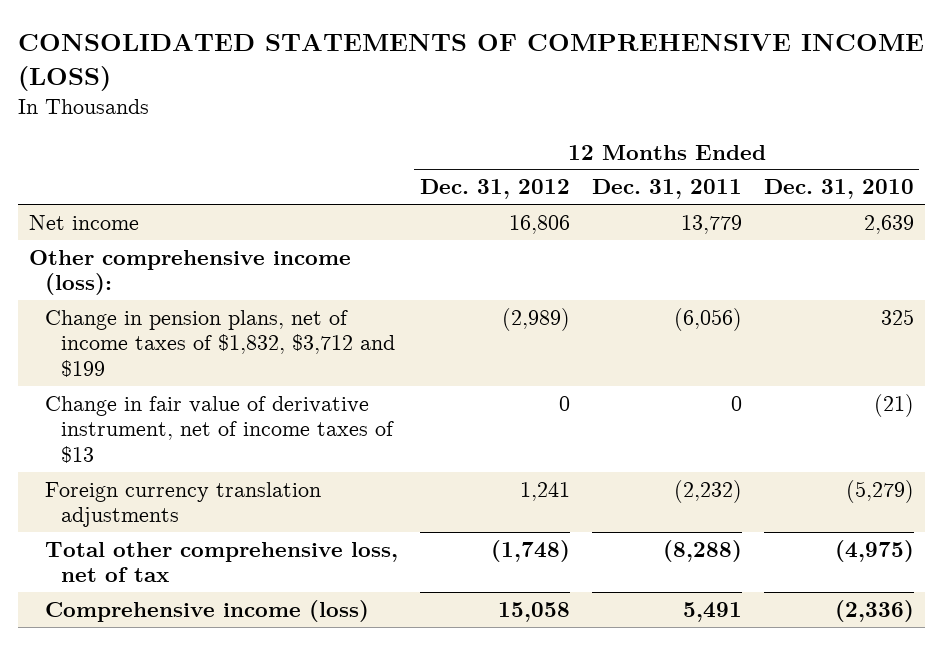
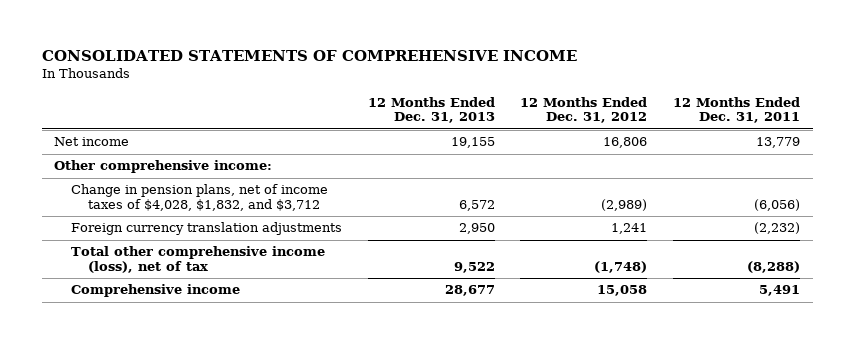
- CONSOLIDATED STATEMENTS OF COMPREHENSIVE INCOME (LOSS)
+ CONSOLIDATED STATEMENTS OF COMPREHENSIVE INCOME
- | 12 Months Ended Dec. 31, 2012 | 12 Months Ended Dec. 31, 2011 | 12 Months Ended Dec. 31, 2010
+ | 12 Months Ended Dec. 31, 2013 | 12 Months Ended Dec. 31, 2012 | 12 Months Ended Dec. 31, 2011
- Other comprehensive income (loss):
- Change in pension plans, net of income taxes of $1,832, $3,712 and $199 | (2,989) | (6,056) | 325
- Change in fair value of derivative instrument, net of income taxes of $13 | 0 | 0 | (21)
+ Other comprehensive income:
+ Change in pension plans, net of income taxes of $4,028, $1,832, and $3,712 | 6,572 | (2,989) | (6,056)
- Total other comprehensive loss, net of tax | (1,748) | (8,288) | (4,975)
- Comprehensive income (loss) | 15,058 | 5,491 | (2,336)
+ Total other comprehensive income (loss), net of tax | 9,522 | (1,748) | (8,288)
+ Comprehensive income | 28,677 | 15,058 | 5,491

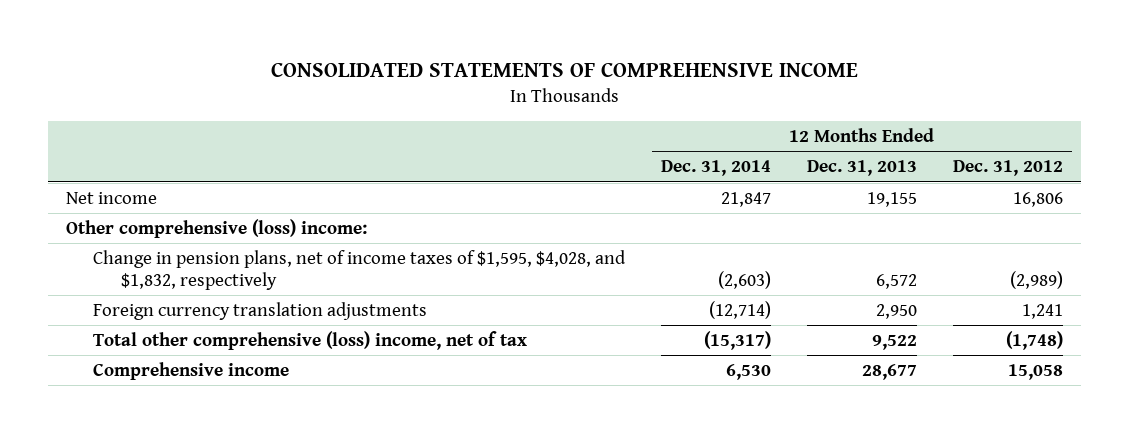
- | 12 Months Ended Dec. 31, 2013 | 12 Months Ended Dec. 31, 2012 | 12 Months Ended Dec. 31, 2011
+ | 12 Months Ended Dec. 31, 2014 | 12 Months Ended Dec. 31, 2013 | 12 Months Ended Dec. 31, 2012
- Other comprehensive income:
- Change in pension plans, net of income taxes of $4,028, $1,832, and $3,712 | 6,572 | (2,989) | (6,056)
+ Other comprehensive (loss) income:
+ Change in pension plans, net of income taxes of $1,595, $4,028, and $1,832, respectively | (2,603) | 6,572 | (2,989)
- Total other comprehensive income (loss), net of tax | 9,522 | (1,748) | (8,288)
+ Total other comprehensive (loss) income, net of tax | (15,317) | 9,522 | (1,748)

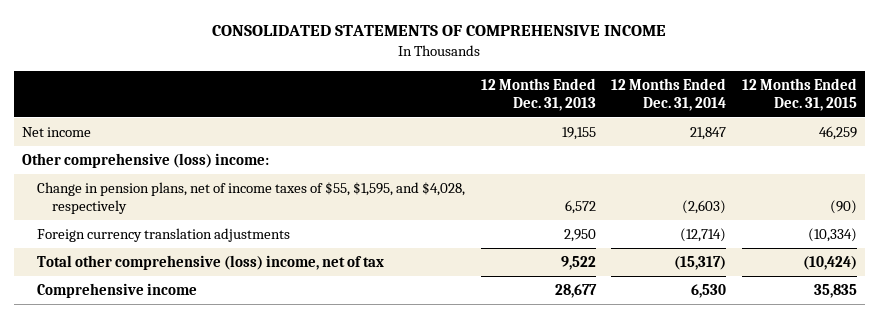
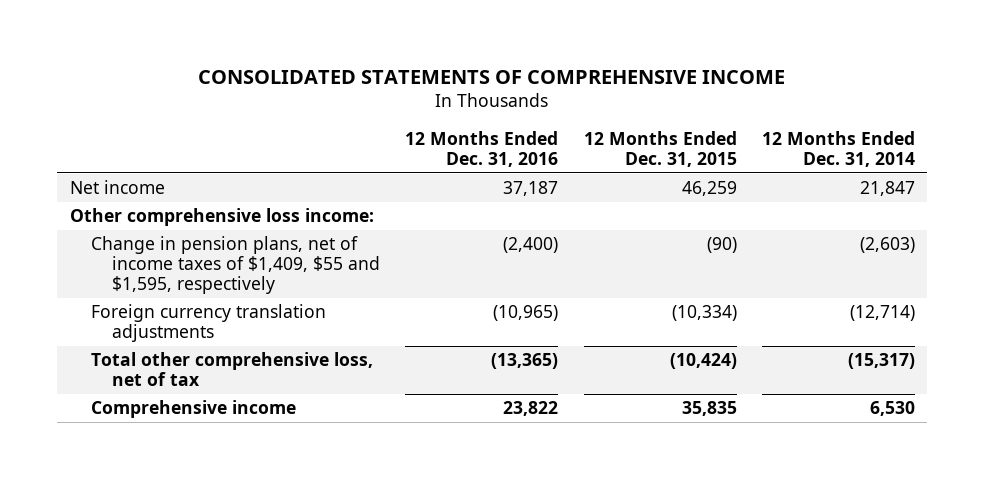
- | 12 Months Ended Dec. 31, 2013 | 12 Months Ended Dec. 31, 2014 | 12 Months Ended Dec. 31, 2015
+ | 12 Months Ended Dec. 31, 2016 | 12 Months Ended Dec. 31, 2015 | 12 Months Ended Dec. 31, 2014
- Other comprehensive (loss) income:
- Change in pension plans, net of income taxes of $55, $1,595, and $4,028, respectively | 6,572 | (2,603) | (90)
+ Other comprehensive loss income:
+ Change in pension plans, net of income taxes of $1,409, $55 and $1,595, respectively | (2,400) | (90) | (2,603)
- Total other comprehensive (loss) income, net of tax | 9,522 | (15,317) | (10,424)
+ Total other comprehensive loss, net of tax | (13,365) | (10,424) | (15,317)

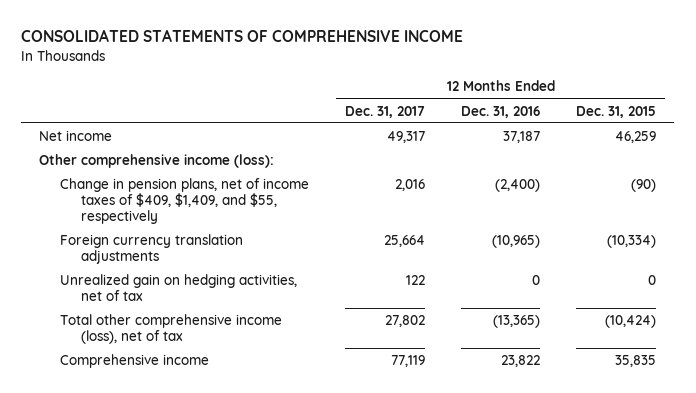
- | 12 Months Ended Dec. 31, 2016 | 12 Months Ended Dec. 31, 2015 | 12 Months Ended Dec. 31, 2014
+ | 12 Months Ended Dec. 31, 2017 | 12 Months Ended Dec. 31, 2016 | 12 Months Ended Dec. 31, 2015
- Other comprehensive loss income:
- Change in pension plans, net of income taxes of $1,409, $55 and $1,595, respectively | (2,400) | (90) | (2,603)
+ Other comprehensive income (loss):
+ Change in pension plans, net of income taxes of $409, $1,409, and $55, respectively | 2,016 | (2,400) | (90)
- Total other comprehensive loss, net of tax | (13,365) | (10,424) | (15,317)
+ Unrealized gain on hedging activities, net of tax | 122 | 0 | 0
+ Total other comprehensive income (loss), net of tax | 27,802 | (13,365) | (10,424)

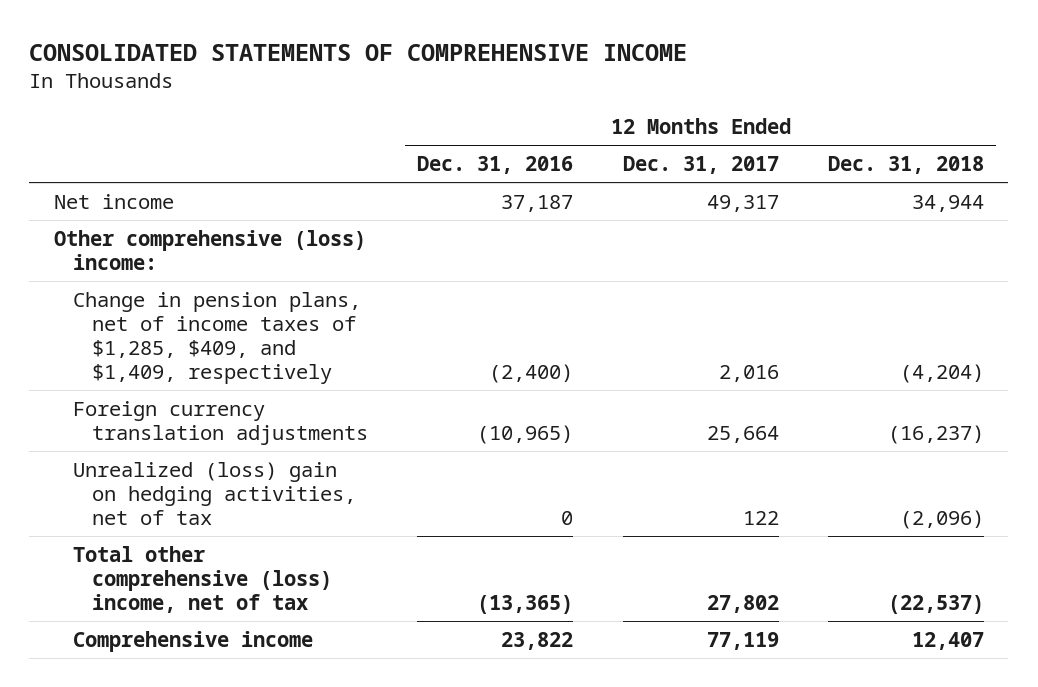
- | 12 Months Ended Dec. 31, 2017 | 12 Months Ended Dec. 31, 2016 | 12 Months Ended Dec. 31, 2015
+ | 12 Months Ended Dec. 31, 2016 | 12 Months Ended Dec. 31, 2017 | 12 Months Ended Dec. 31, 2018
- Other comprehensive income (loss):
- Change in pension plans, net of income taxes of $409, $1,409, and $55, respectively | 2,016 | (2,400) | (90)
+ Other comprehensive (loss) income:
+ Change in pension plans, net of income taxes of $1,285, $409, and $1,409, respectively | (2,400) | 2,016 | (4,204)
- Unrealized gain on hedging activities, net of tax | 122 | 0 | 0
- Total other comprehensive income (loss), net of tax | 27,802 | (13,365) | (10,424)
+ Unrealized (loss) gain on hedging activities, net of tax | 0 | 122 | (2,096)
+ Total other comprehensive (loss) income, net of tax | (13,365) | 27,802 | (22,537)

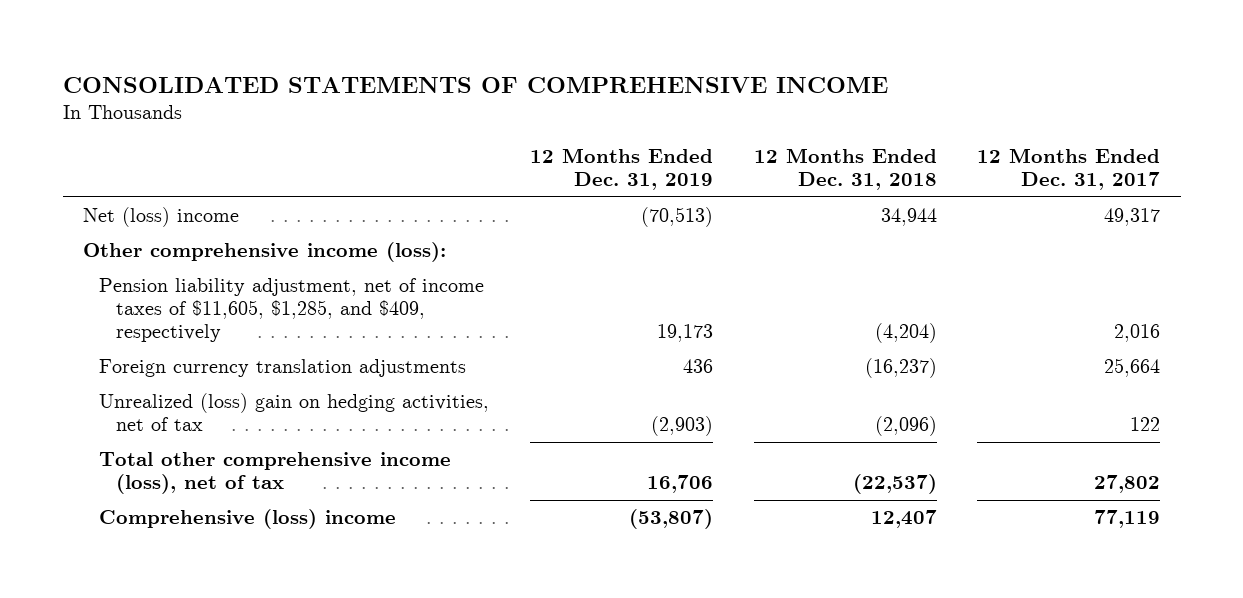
- | 12 Months Ended Dec. 31, 2016 | 12 Months Ended Dec. 31, 2017 | 12 Months Ended Dec. 31, 2018
+ | 12 Months Ended Dec. 31, 2019 | 12 Months Ended Dec. 31, 2018 | 12 Months Ended Dec. 31, 2017
- Net income | 37,187 | 49,317 | 34,944
- Other comprehensive (loss) income:
- Change in pension plans, net of income taxes of $1,285, $409, and $1,409, respectively | (2,400) | 2,016 | (4,204)
+ Net (loss) income | (70,513) | 34,944 | 49,317
+ Other comprehensive income (loss):
+ Pension liability adjustment, net of income taxes of $11,605, $1,285, and $409, respectively | 19,173 | (4,204) | 2,016
- Total other comprehensive (loss) income, net of tax | (13,365) | 27,802 | (22,537)
- Comprehensive income | 23,822 | 77,119 | 12,407
+ Total other comprehensive income (loss), net of tax | 16,706 | (22,537) | 27,802
+ Comprehensive (loss) income | (53,807) | 12,407 | 77,119

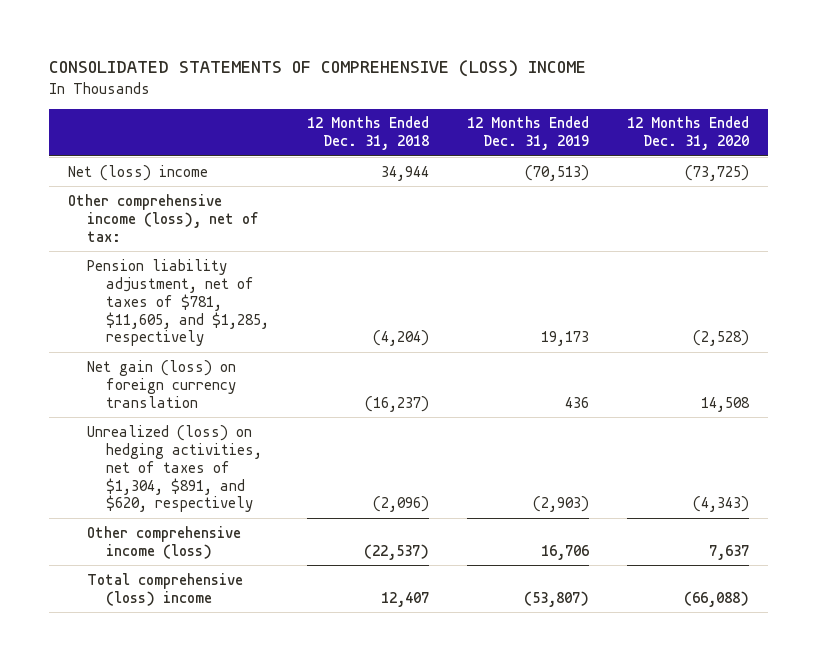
- CONSOLIDATED STATEMENTS OF COMPREHENSIVE INCOME
+ CONSOLIDATED STATEMENTS OF COMPREHENSIVE (LOSS) INCOME
- | 12 Months Ended Dec. 31, 2019 | 12 Months Ended Dec. 31, 2018 | 12 Months Ended Dec. 31, 2017
+ | 12 Months Ended Dec. 31, 2018 | 12 Months Ended Dec. 31, 2019 | 12 Months Ended Dec. 31, 2020
- Other comprehensive income (loss):
- Pension liability adjustment, net of income taxes of $11,605, $1,285, and $409, respectively | 19,173 | (4,204) | 2,016
- Foreign currency translation adjustments | 436 | (16,237) | 25,664
- Unrealized (loss) gain on hedging activities, net of tax | (2,903) | (2,096) | 122
- Total other comprehensive income (loss), net of tax | 16,706 | (22,537) | 27,802
- Comprehensive (loss) income | (53,807) | 12,407 | 77,119
+ Other comprehensive income (loss), net of tax:
+ Pension liability adjustment, net of taxes of $781, $11,605, and $1,285, respectively | (4,204) | 19,173 | (2,528)
+ Net gain (loss) on foreign currency translation | (16,237) | 436 | 14,508
+ Unrealized (loss) on hedging activities, net of taxes of $1,304, $891, and $620, respectively | (2,096) | (2,903) | (4,343)
+ Other comprehensive income (loss) | (22,537) | 16,706 | 7,637
+ Total comprehensive (loss) income | 12,407 | (53,807) | (66,088)

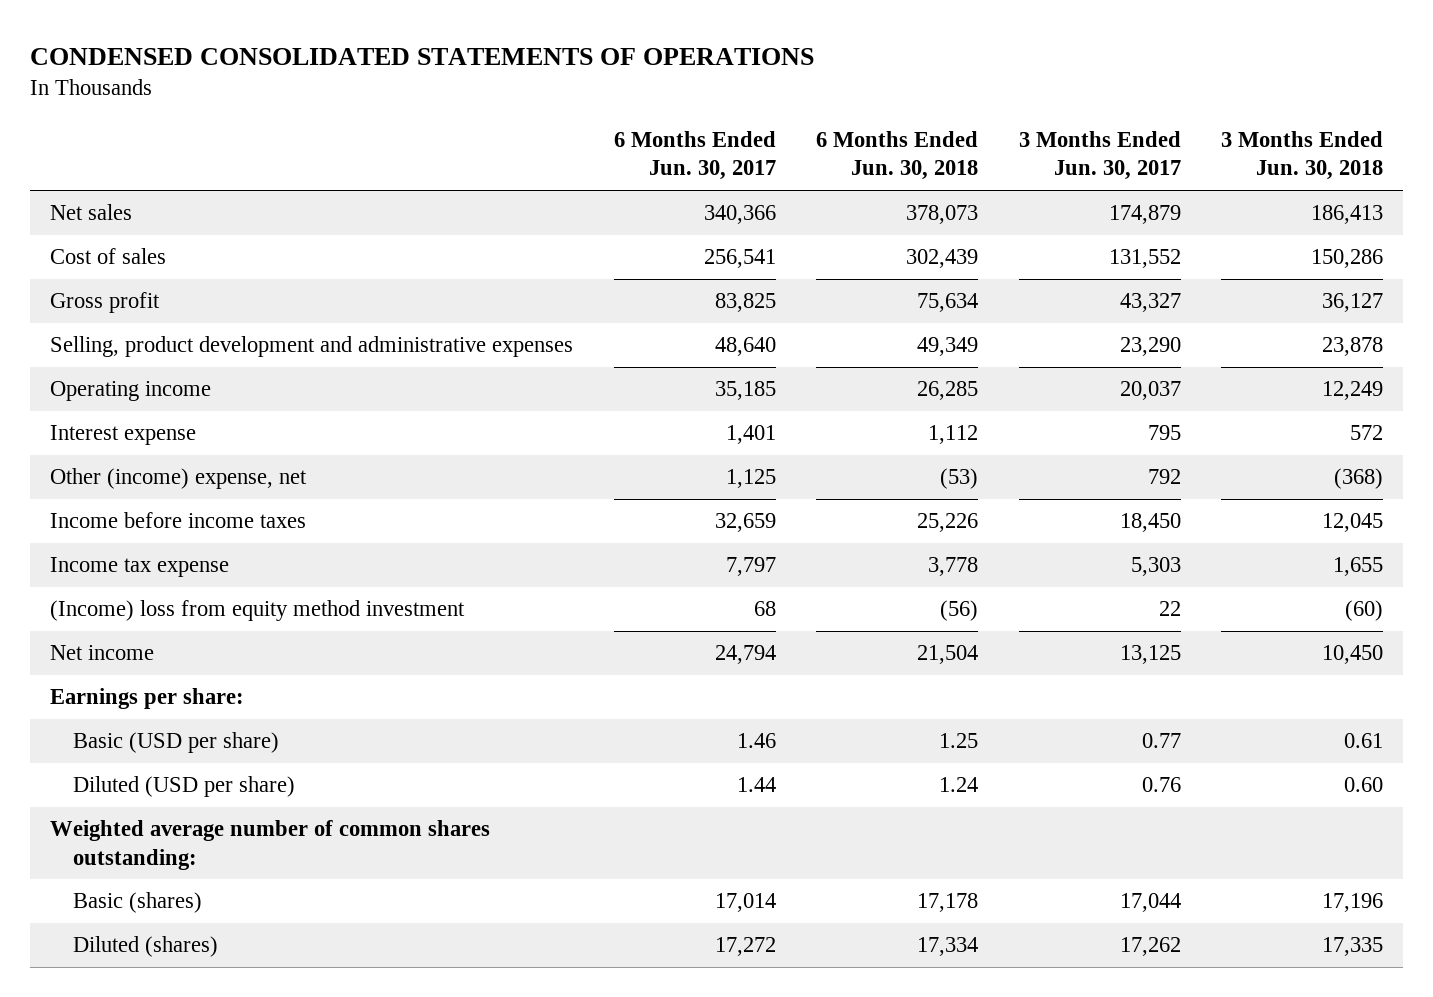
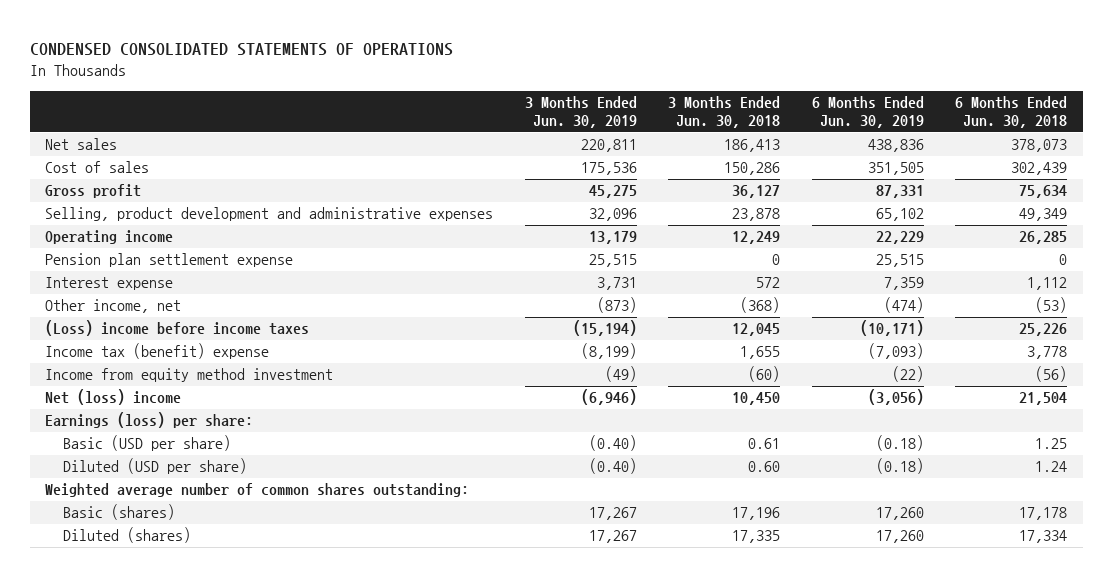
- | 6 Months Ended Jun. 30, 2017 | 6 Months Ended Jun. 30, 2018 | 3 Months Ended Jun. 30, 2017 | 3 Months Ended Jun. 30, 2018
+ | 3 Months Ended Jun. 30, 2019 | 3 Months Ended Jun. 30, 2018 | 6 Months Ended Jun. 30, 2019 | 6 Months Ended Jun. 30, 2018
+ Pension plan settlement expense | 25,515 | 0 | 25,515 | 0
- Other (income) expense, net | 1,125 | (53) | 792 | (368)
- Income before income taxes | 32,659 | 25,226 | 18,450 | 12,045
- Income tax expense | 7,797 | 3,778 | 5,303 | 1,655
- (Income) loss from equity method investment | 68 | (56) | 22 | (60)
- Net income | 24,794 | 21,504 | 13,125 | 10,450
- Earnings per share:
+ Other income, net | (873) | (368) | (474) | (53)
+ (Loss) income before income taxes | (15,194) | 12,045 | (10,171) | 25,226
+ Income tax (benefit) expense | (8,199) | 1,655 | (7,093) | 3,778
+ Income from equity method investment | (49) | (60) | (22) | (56)
+ Net (loss) income | (6,946) | 10,450 | (3,056) | 21,504
+ Earnings (loss) per share:

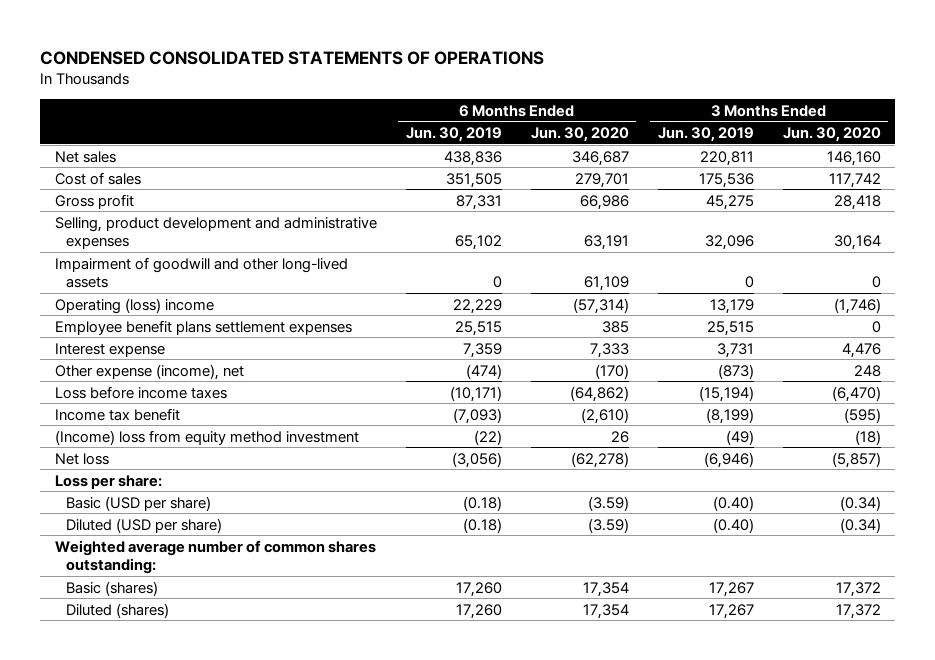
- | 3 Months Ended Jun. 30, 2019 | 3 Months Ended Jun. 30, 2018 | 6 Months Ended Jun. 30, 2019 | 6 Months Ended Jun. 30, 2018
+ | 6 Months Ended Jun. 30, 2019 | 6 Months Ended Jun. 30, 2020 | 3 Months Ended Jun. 30, 2019 | 3 Months Ended Jun. 30, 2020
- Operating income | 13,179 | 12,249 | 22,229 | 26,285
- Pension plan settlement expense | 25,515 | 0 | 25,515 | 0
+ Impairment of goodwill and other long-lived assets | 0 | 61,109 | 0 | 0
+ Operating (loss) income | 22,229 | (57,314) | 13,179 | (1,746)
+ Employee benefit plans settlement expenses | 25,515 | 385 | 25,515 | 0
- Other income, net | (873) | (368) | (474) | (53)
- (Loss) income before income taxes | (15,194) | 12,045 | (10,171) | 25,226
- Income tax (benefit) expense | (8,199) | 1,655 | (7,093) | 3,778
- Income from equity method investment | (49) | (60) | (22) | (56)
- Net (loss) income | (6,946) | 10,450 | (3,056) | 21,504
- Earnings (loss) per share:
+ Other expense (income), net | (474) | (170) | (873) | 248
+ Loss before income taxes | (10,171) | (64,862) | (15,194) | (6,470)
+ Income tax benefit | (7,093) | (2,610) | (8,199) | (595)
+ (Income) loss from equity method investment | (22) | 26 | (49) | (18)
+ Net loss | (3,056) | (62,278) | (6,946) | (5,857)
+ Loss per share:

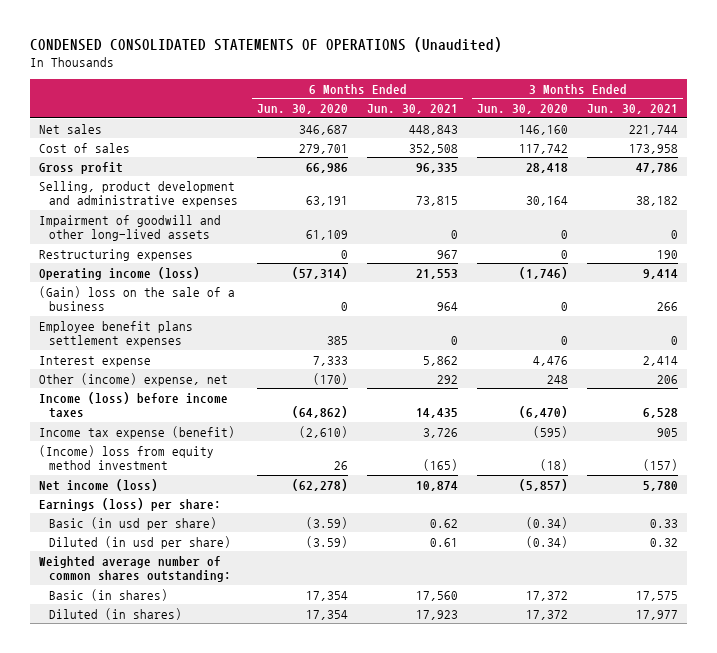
- CONDENSED CONSOLIDATED STATEMENTS OF OPERATIONS
+ CONDENSED CONSOLIDATED STATEMENTS OF OPERATIONS (Unaudited)
- | 6 Months Ended Jun. 30, 2019 | 6 Months Ended Jun. 30, 2020 | 3 Months Ended Jun. 30, 2019 | 3 Months Ended Jun. 30, 2020
+ | 6 Months Ended Jun. 30, 2020 | 6 Months Ended Jun. 30, 2021 | 3 Months Ended Jun. 30, 2020 | 3 Months Ended Jun. 30, 2021
- Operating (loss) income | 22,229 | (57,314) | 13,179 | (1,746)
+ Restructuring expenses | 0 | 967 | 0 | 190
+ Operating income (loss) | (57,314) | 21,553 | (1,746) | 9,414
+ (Gain) loss on the sale of a business | 0 | 964 | 0 | 266
- Other expense (income), net | (474) | (170) | (873) | 248
- Loss before income taxes | (10,171) | (64,862) | (15,194) | (6,470)
- Income tax benefit | (7,093) | (2,610) | (8,199) | (595)
+ Other (income) expense, net | (170) | 292 | 248 | 206
+ Income (loss) before income taxes | (64,862) | 14,435 | (6,470) | 6,528
+ Income tax expense (benefit) | (2,610) | 3,726 | (595) | 905
- Net loss | (3,056) | (62,278) | (6,946) | (5,857)
- Loss per share:
- Basic (USD per share) | (0.18) | (3.59) | (0.40) | (0.34)
- Diluted (USD per share) | (0.18) | (3.59) | (0.40) | (0.34)
+ Net income (loss) | (62,278) | 10,874 | (5,857) | 5,780
+ Earnings (loss) per share:
+ Basic (in usd per share) | (3.59) | 0.62 | (0.34) | 0.33
+ Diluted (in usd per share) | (3.59) | 0.61 | (0.34) | 0.32
- Basic (shares) | 17,260 | 17,354 | 17,267 | 17,372
- Diluted (shares) | 17,260 | 17,354 | 17,267 | 17,372
+ Basic (in shares) | 17,354 | 17,560 | 17,372 | 17,575
+ Diluted (in shares) | 17,354 | 17,923 | 17,372 | 17,977

